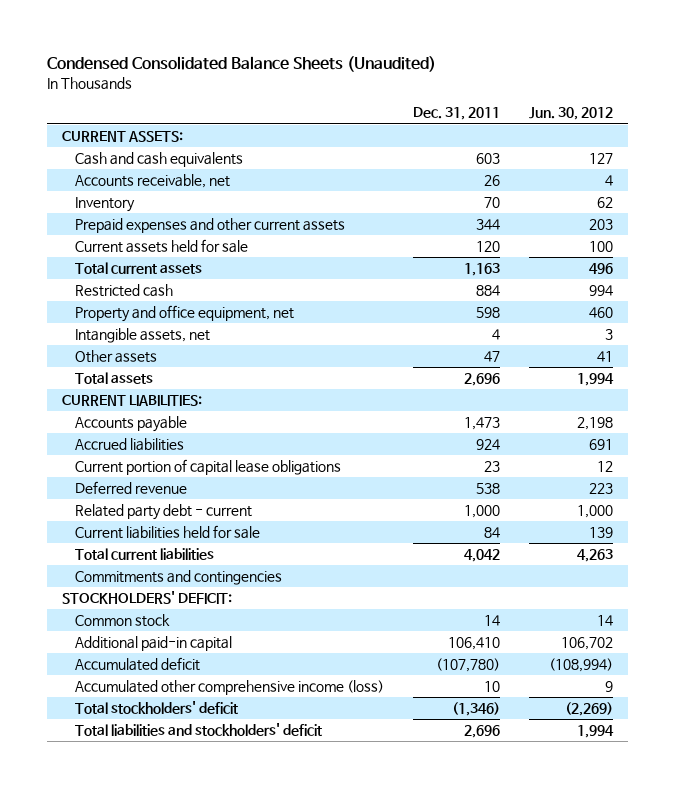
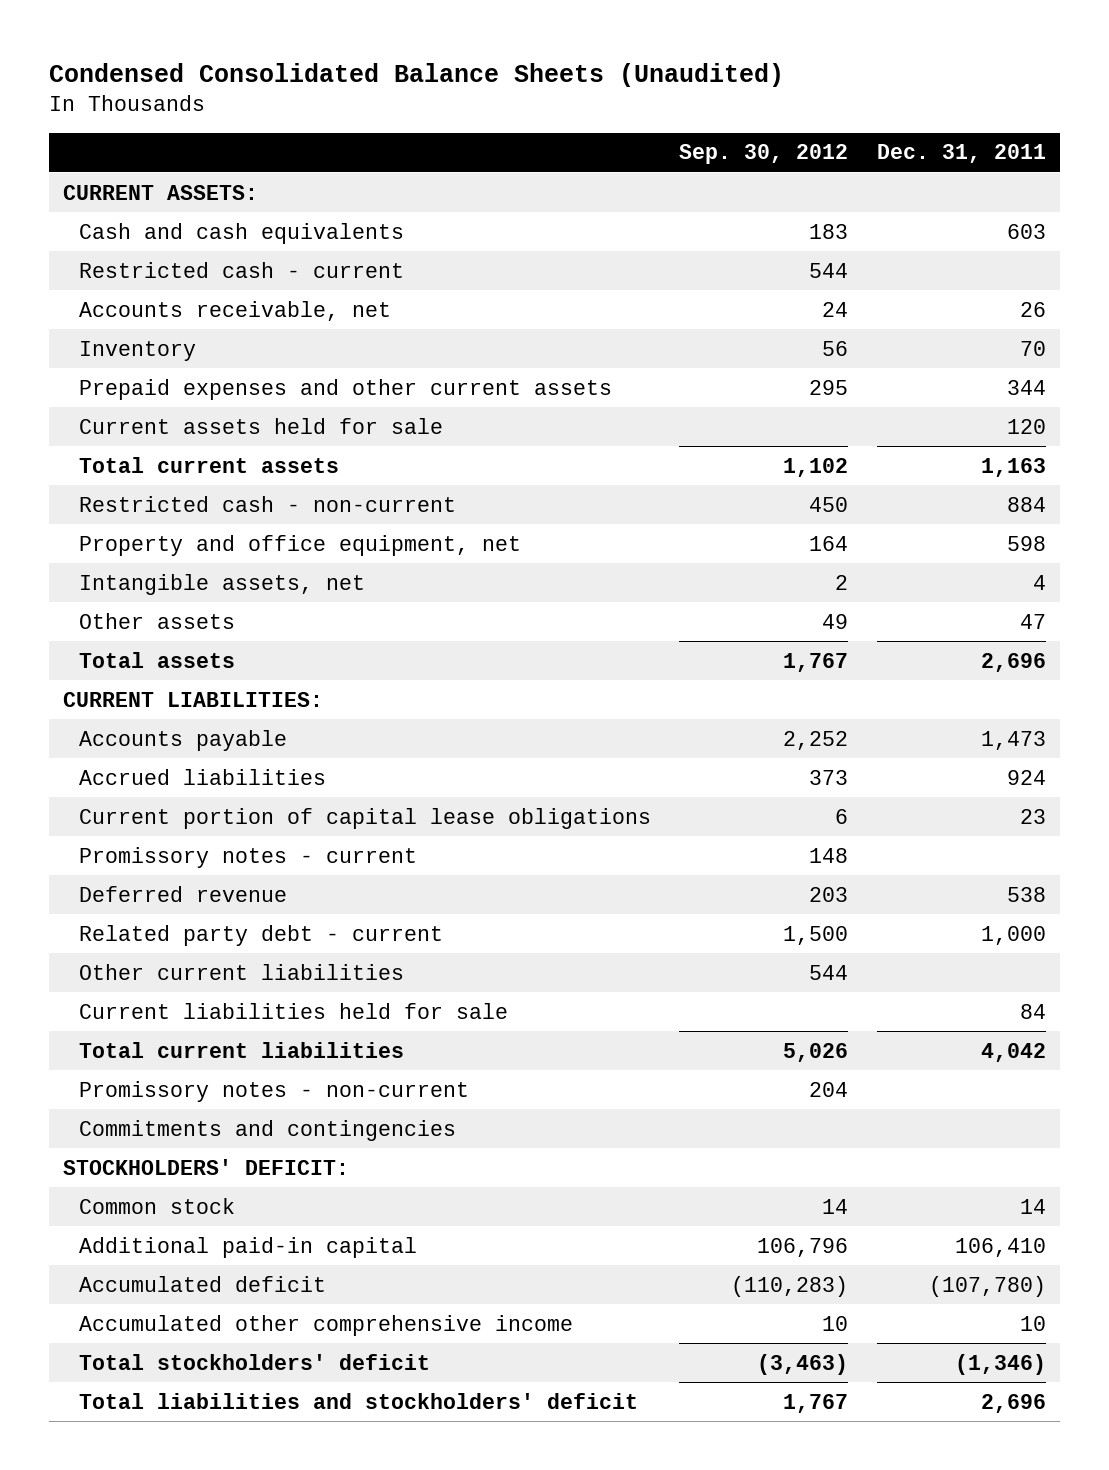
- | Dec. 31, 2011 | Jun. 30, 2012
+ | Sep. 30, 2012 | Dec. 31, 2011
+ Restricted cash - current | 544 |
- Restricted cash | 884 | 994
+ Restricted cash - non-current | 450 | 884
+ Promissory notes - current | 148 |
+ Other current liabilities | 544 |
+ Promissory notes - non-current | 204 |
- Accumulated other comprehensive income (loss) | 10 | 9
+ Accumulated other comprehensive income | 10 | 10

